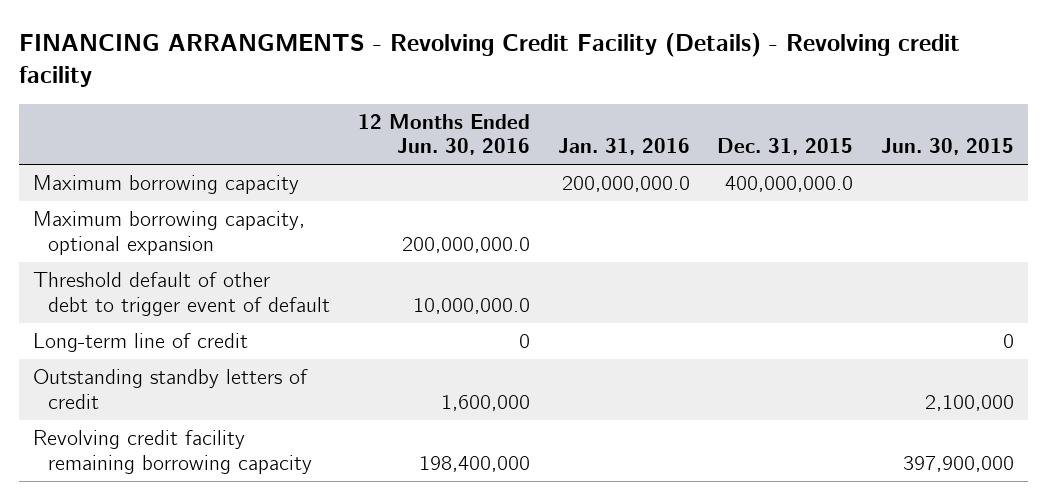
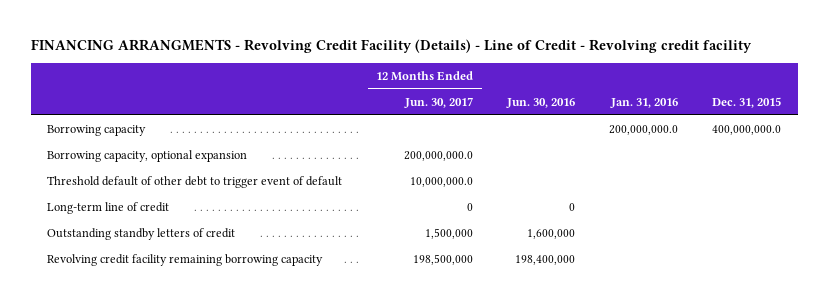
- FINANCING ARRANGMENTS - Revolving Credit Facility (Details) - Revolving credit facility
+ FINANCING ARRANGMENTS - Revolving Credit Facility (Details) - Line of Credit - Revolving credit facility
- | 12 Months Ended Jun. 30, 2016 | Jan. 31, 2016 | Dec. 31, 2015 | Jun. 30, 2015
+ | 12 Months Ended Jun. 30, 2017 | Jun. 30, 2016 | Jan. 31, 2016 | Dec. 31, 2015
- Maximum borrowing capacity | | 200,000,000.0 | 400,000,000.0 |
- Maximum borrowing capacity, optional expansion | 200,000,000.0 | | |
+ Borrowing capacity | | | 200,000,000.0 | 400,000,000.0
+ Borrowing capacity, optional expansion | 200,000,000.0 | | |

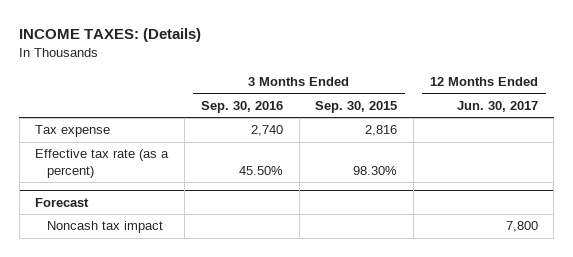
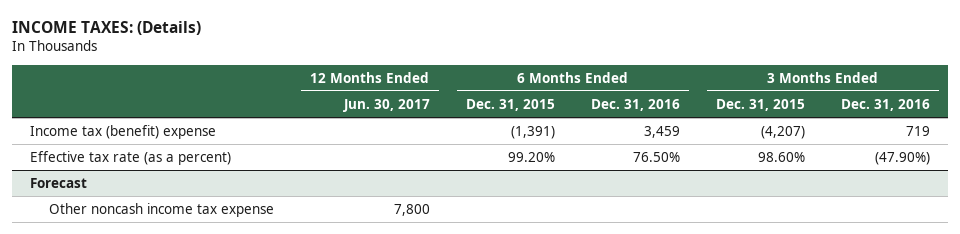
- | 3 Months Ended Sep. 30, 2016 | 3 Months Ended Sep. 30, 2015 | 12 Months Ended Jun. 30, 2017
+ | 12 Months Ended Jun. 30, 2017 | 6 Months Ended Dec. 31, 2015 | 6 Months Ended Dec. 31, 2016 | 3 Months Ended Dec. 31, 2015 | 3 Months Ended Dec. 31, 2016
- Tax expense | 2,740 | 2,816 |
+ Income tax (benefit) expense | | (1,391) | 3,459 | (4,207) | 719
@ Forecast
- Noncash tax impact | | | 7,800
+ Other noncash income tax expense | 7,800 | | | |

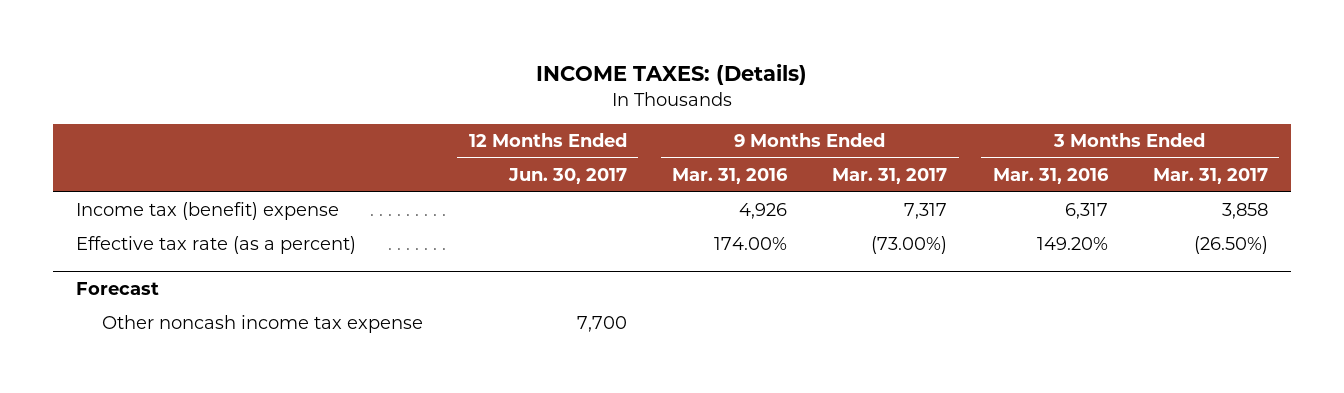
- | 12 Months Ended Jun. 30, 2017 | 6 Months Ended Dec. 31, 2015 | 6 Months Ended Dec. 31, 2016 | 3 Months Ended Dec. 31, 2015 | 3 Months Ended Dec. 31, 2016
+ | 12 Months Ended Jun. 30, 2017 | 9 Months Ended Mar. 31, 2016 | 9 Months Ended Mar. 31, 2017 | 3 Months Ended Mar. 31, 2016 | 3 Months Ended Mar. 31, 2017
@ Forecast
- Other noncash income tax expense | 7,800 | | | |
+ Other noncash income tax expense | 7,700 | | | |

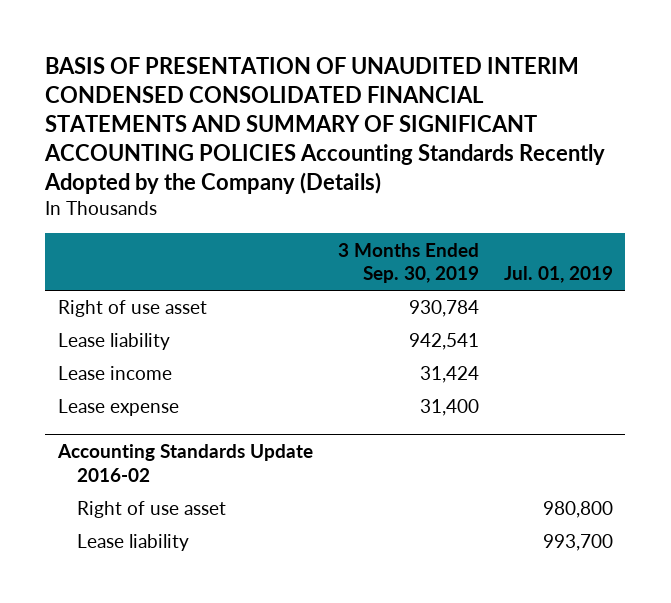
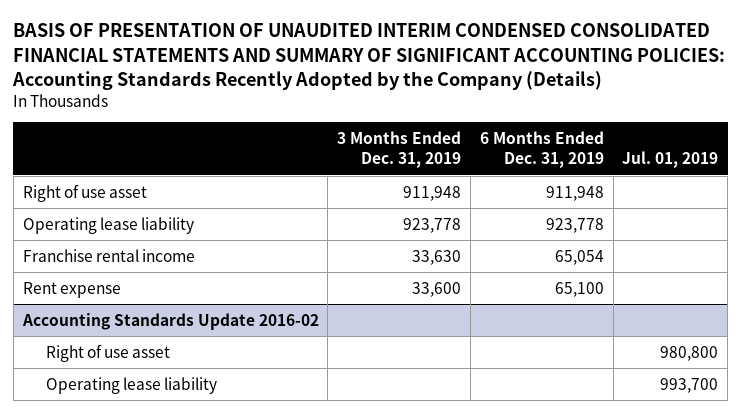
- BASIS OF PRESENTATION OF UNAUDITED INTERIM CONDENSED CONSOLIDATED FINANCIAL STATEMENTS AND SUMMARY OF SIGNIFICANT ACCOUNTING POLICIES Accounting Standards Recently Adopted by the Company (Details)
+ BASIS OF PRESENTATION OF UNAUDITED INTERIM CONDENSED CONSOLIDATED FINANCIAL STATEMENTS AND SUMMARY OF SIGNIFICANT ACCOUNTING POLICIES: Accounting Standards Recently Adopted by the Company (Details)
- | 3 Months Ended Sep. 30, 2019 | Jul. 01, 2019
+ | 3 Months Ended Dec. 31, 2019 | 6 Months Ended Dec. 31, 2019 | Jul. 01, 2019
- Lease liability | 942,541 |
- Lease income | 31,424 |
- Lease expense | 31,400 |
+ Operating lease liability | 923,778 | 923,778 |
+ Franchise rental income | 33,630 | 65,054 |
+ Rent expense | 33,600 | 65,100 |
@ Accounting Standards Update 2016-02
- Lease liability | | 993,700
+ Operating lease liability | | | 993,700

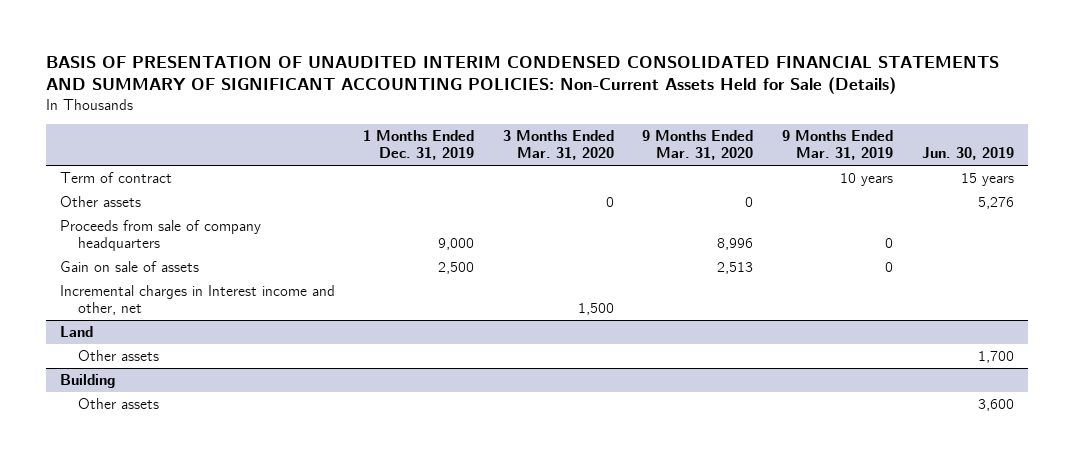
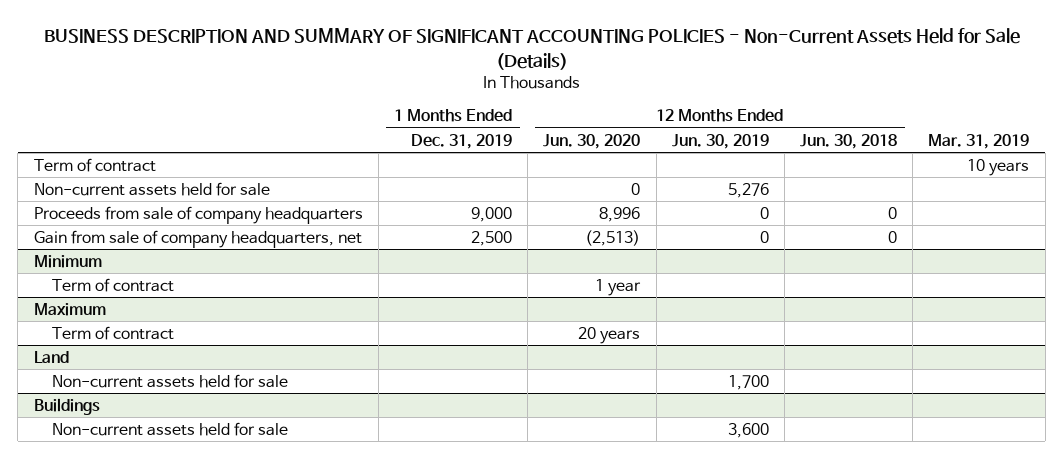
- BASIS OF PRESENTATION OF UNAUDITED INTERIM CONDENSED CONSOLIDATED FINANCIAL STATEMENTS AND SUMMARY OF SIGNIFICANT ACCOUNTING POLICIES: Non-Current Assets Held for Sale (Details)
+ BUSINESS DESCRIPTION AND SUMMARY OF SIGNIFICANT ACCOUNTING POLICIES - Non-Current Assets Held for Sale (Details)
- | 1 Months Ended Dec. 31, 2019 | 3 Months Ended Mar. 31, 2020 | 9 Months Ended Mar. 31, 2020 | 9 Months Ended Mar. 31, 2019 | Jun. 30, 2019
+ | 1 Months Ended Dec. 31, 2019 | 12 Months Ended Jun. 30, 2020 | 12 Months Ended Jun. 30, 2019 | 12 Months Ended Jun. 30, 2018 | Mar. 31, 2019
- Other assets | | 0 | 0 | | 5,276
+ Non-current assets held for sale | | 0 | 5,276 | |
- Gain on sale of assets | 2,500 | | 2,513 | 0 |
- Incremental charges in Interest income and other, net | | 1,500 | | |
+ Gain from sale of company headquarters, net | 2,500 | (2,513) | 0 | 0 |
+ Minimum
+ Term of contract | | 1 year | | |
+ Maximum
+ Term of contract | | 20 years | | |
@ Land
- Other assets | | | | | 1,700
- Building
- Other assets | | | | | 3,600
@ Land
+ Non-current assets held for sale | | | 1,700 | |
+ Buildings
+ Non-current assets held for sale | | | 3,600 | |

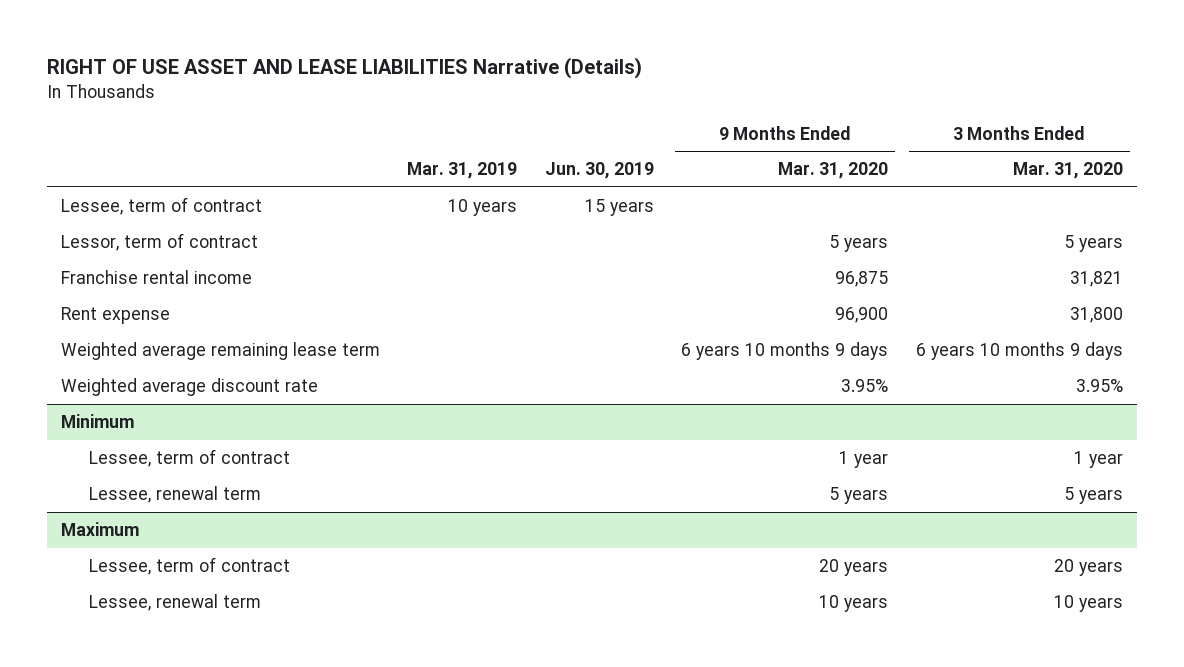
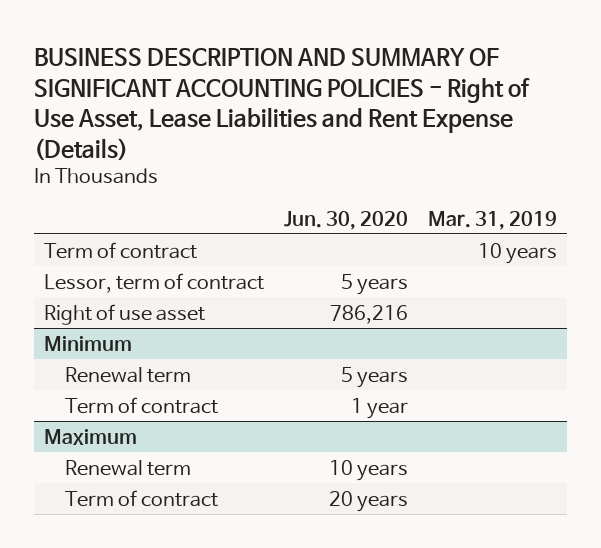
- RIGHT OF USE ASSET AND LEASE LIABILITIES Narrative (Details)
+ BUSINESS DESCRIPTION AND SUMMARY OF SIGNIFICANT ACCOUNTING POLICIES - Right of Use Asset, Lease Liabilities and Rent Expense (Details)
- | Mar. 31, 2019 | Jun. 30, 2019 | 9 Months Ended Mar. 31, 2020 | 3 Months Ended Mar. 31, 2020
+ | Jun. 30, 2020 | Mar. 31, 2019
- Lessee, term of contract | 10 years | 15 years | |
+ Term of contract | | 10 years
- Franchise rental income | | | 96,875 | 31,821
- Rent expense | | | 96,900 | 31,800
- Weighted average remaining lease term | | | 6 years 10 months 9 days | 6 years 10 months 9 days
- Weighted average discount rate | | | 3.95% | 3.95%
+ Right of use asset | 786,216 |
@ Minimum
- Lessee, term of contract | | | 1 year | 1 year
- Lessee, renewal term | | | 5 years | 5 years
+ Renewal term | 5 years |
+ Term of contract | 1 year |
@ Maximum
- Lessee, term of contract | | | 20 years | 20 years
- Lessee, renewal term | | | 10 years | 10 years
+ Renewal term | 10 years |
+ Term of contract | 20 years |

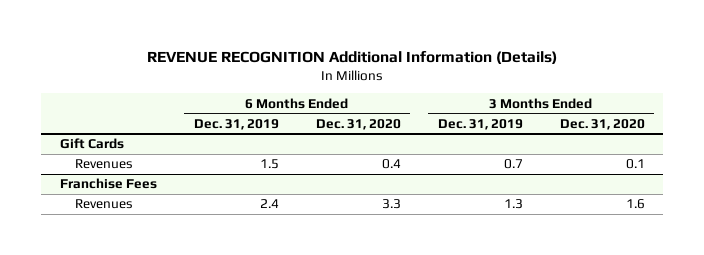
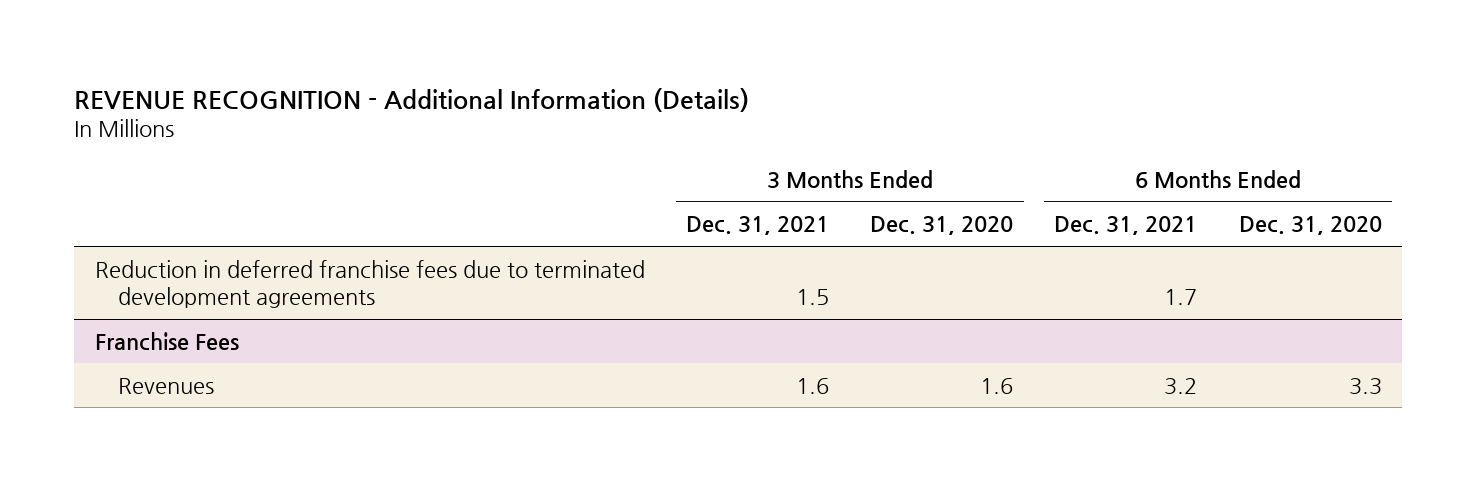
- REVENUE RECOGNITION Additional Information (Details)
+ REVENUE RECOGNITION - Additional Information (Details)
- | 6 Months Ended Dec. 31, 2019 | 6 Months Ended Dec. 31, 2020 | 3 Months Ended Dec. 31, 2019 | 3 Months Ended Dec. 31, 2020
+ | 3 Months Ended Dec. 31, 2021 | 3 Months Ended Dec. 31, 2020 | 6 Months Ended Dec. 31, 2021 | 6 Months Ended Dec. 31, 2020
- Gift Cards
- Revenues | 1.5 | 0.4 | 0.7 | 0.1
+ Reduction in deferred franchise fees due to terminated development agreements | 1.5 | | 1.7 |

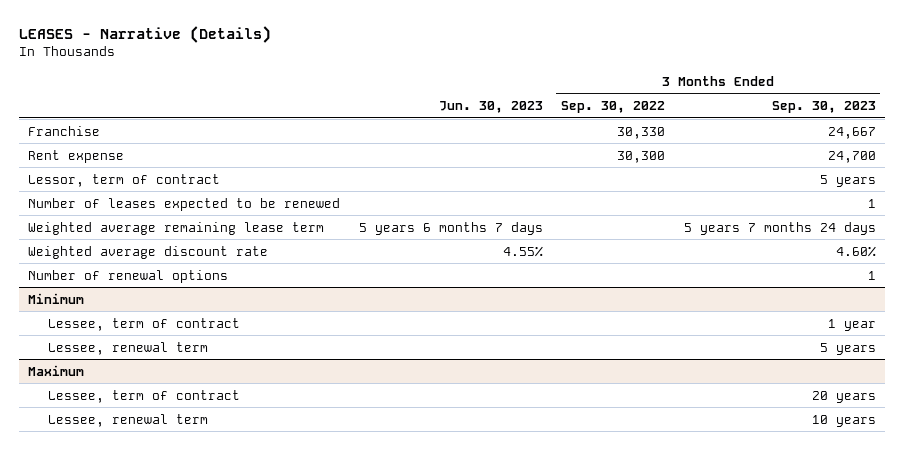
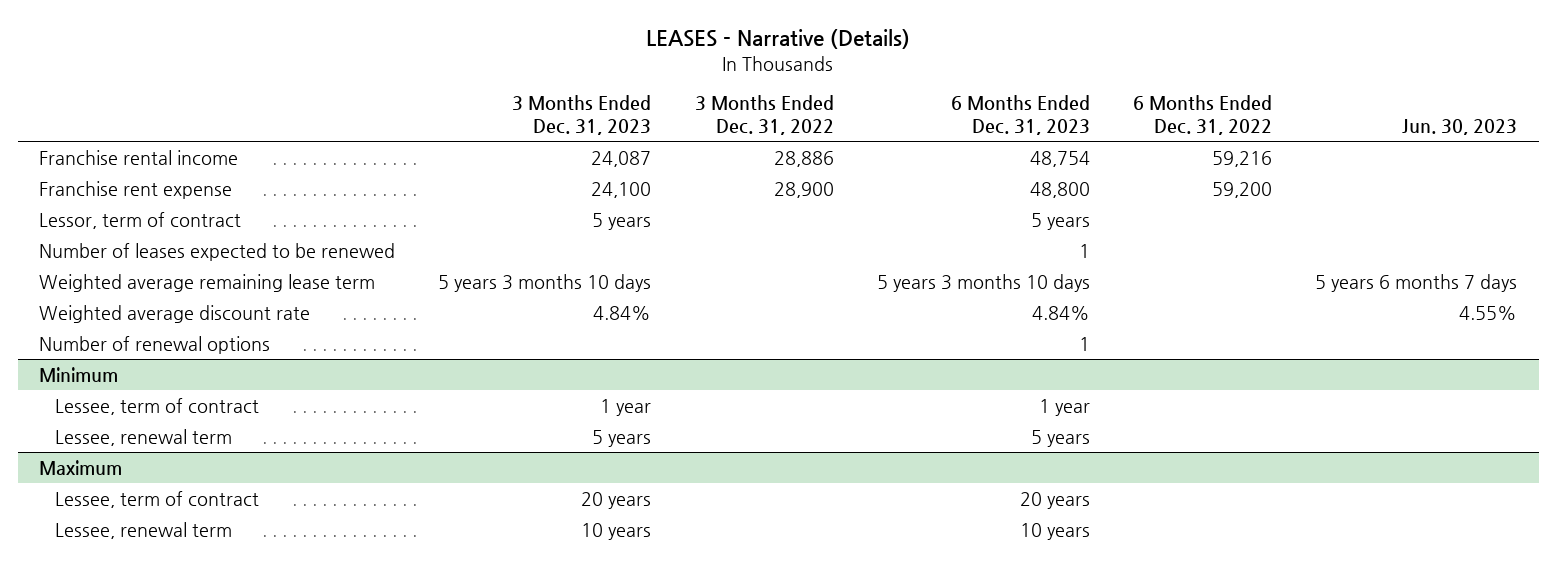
- | Jun. 30, 2023 | 3 Months Ended Sep. 30, 2022 | 3 Months Ended Sep. 30, 2023
+ | 3 Months Ended Dec. 31, 2023 | 3 Months Ended Dec. 31, 2022 | 6 Months Ended Dec. 31, 2023 | 6 Months Ended Dec. 31, 2022 | Jun. 30, 2023
- Franchise | | 30,330 | 24,667
- Rent expense | | 30,300 | 24,700
+ Franchise rental income | 24,087 | 28,886 | 48,754 | 59,216 |
+ Franchise rent expense | 24,100 | 28,900 | 48,800 | 59,200 |

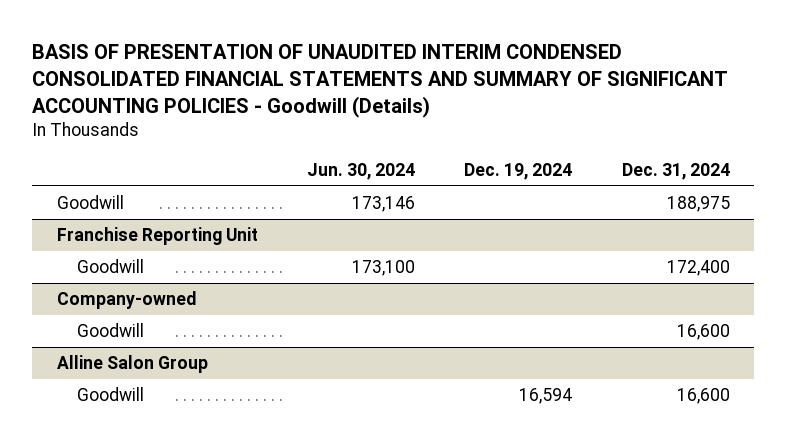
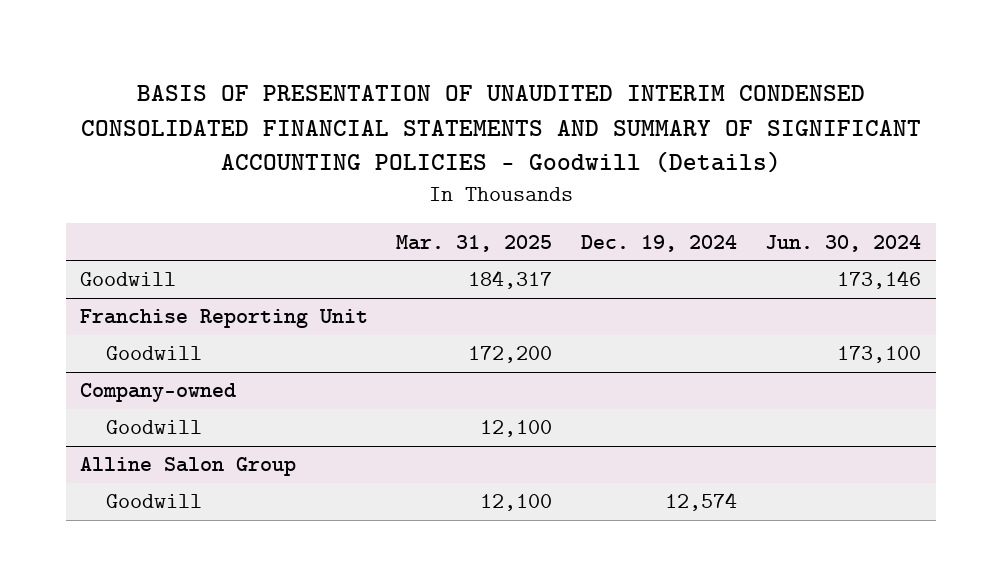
- | Jun. 30, 2024 | Dec. 19, 2024 | Dec. 31, 2024
+ | Mar. 31, 2025 | Dec. 19, 2024 | Jun. 30, 2024
@ Alline Salon Group
- Goodwill | | 16,594 | 16,600
+ Goodwill | 12,100 | 12,574 |

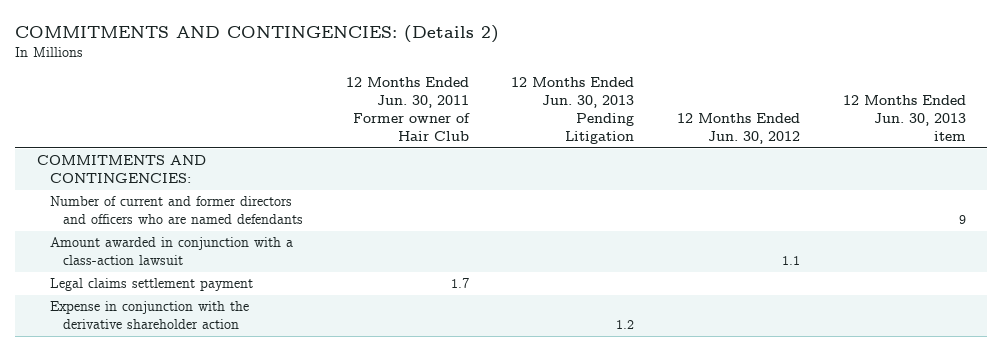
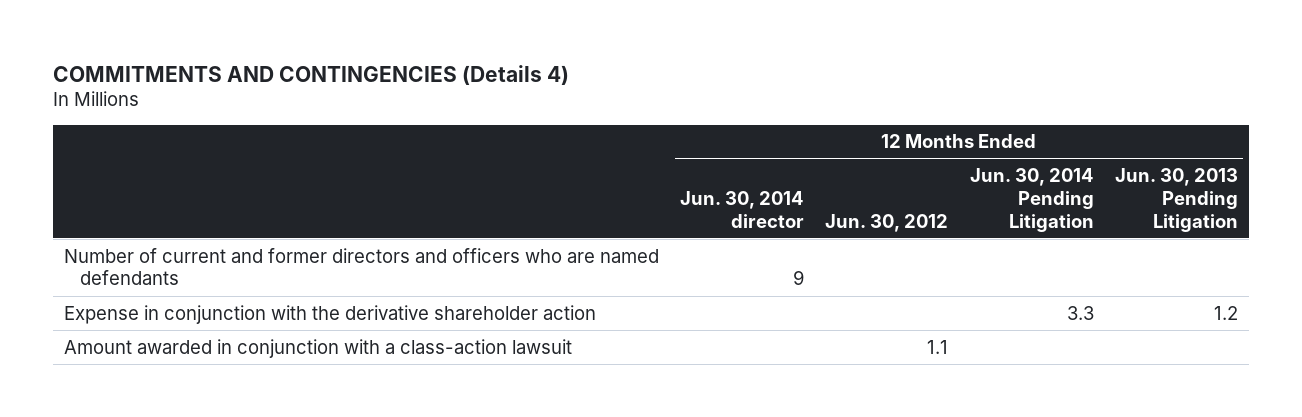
- COMMITMENTS AND CONTINGENCIES: (Details 2)
+ COMMITMENTS AND CONTINGENCIES (Details 4)
- | 12 Months Ended Jun. 30, 2011 Former owner of Hair Club | 12 Months Ended Jun. 30, 2013 Pending Litigation | 12 Months Ended Jun. 30, 2012 | 12 Months Ended Jun. 30, 2013 item
+ | 12 Months Ended Jun. 30, 2014 director | 12 Months Ended Jun. 30, 2012 | 12 Months Ended Jun. 30, 2014 Pending Litigation | 12 Months Ended Jun. 30, 2013 Pending Litigation
- COMMITMENTS AND CONTINGENCIES:
- Legal claims settlement payment | 1.7 | | |
moved down: Amount awarded in conjunction with a class-action lawsuit | | 1.1 | |

